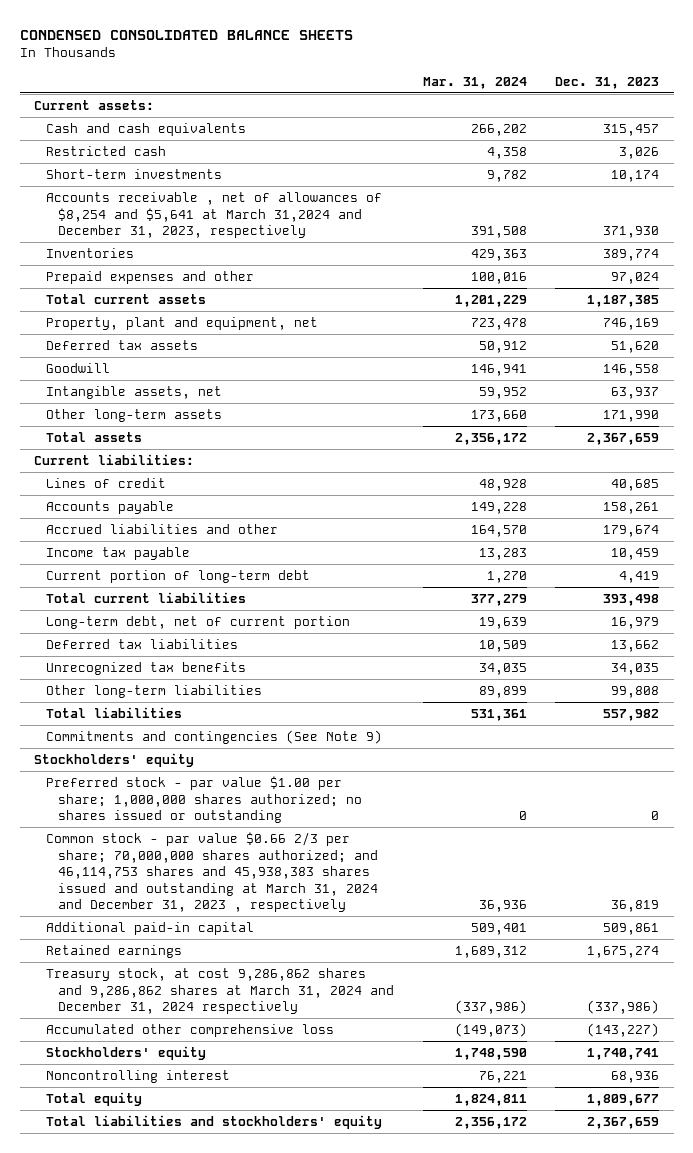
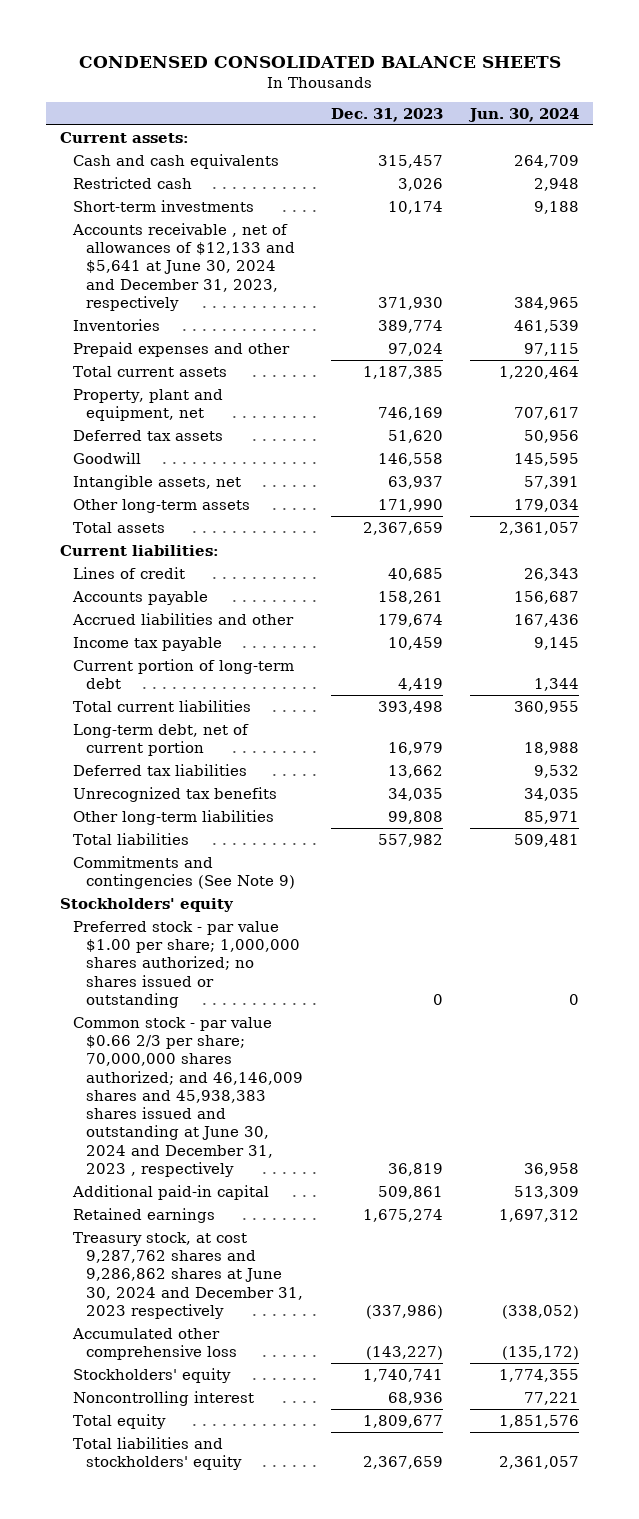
- | Mar. 31, 2024 | Dec. 31, 2023
+ | Dec. 31, 2023 | Jun. 30, 2024
- Accounts receivable , net of allowances of $8,254 and $5,641 at March 31,2024 and December 31, 2023, respectively | 391,508 | 371,930
+ Accounts receivable , net of allowances of $12,133 and $5,641 at June 30, 2024 and December 31, 2023, respectively | 371,930 | 384,965
- Common stock - par value $0.66 2/3 per share; 70,000,000 shares authorized; and 46,114,753 shares and 45,938,383 shares issued and outstanding at March 31, 2024 and December 31, 2023 , respectively | 36,936 | 36,819
+ Common stock - par value $0.66 2/3 per share; 70,000,000 shares authorized; and 46,146,009 shares and 45,938,383 shares issued and outstanding at June 30, 2024 and December 31, 2023 , respectively | 36,819 | 36,958
- Treasury stock, at cost 9,286,862 shares and 9,286,862 shares at March 31, 2024 and December 31, 2024 respectively | (337,986) | (337,986)
+ Treasury stock, at cost 9,287,762 shares and 9,286,862 shares at June 30, 2024 and December 31, 2023 respectively | (337,986) | (338,052)

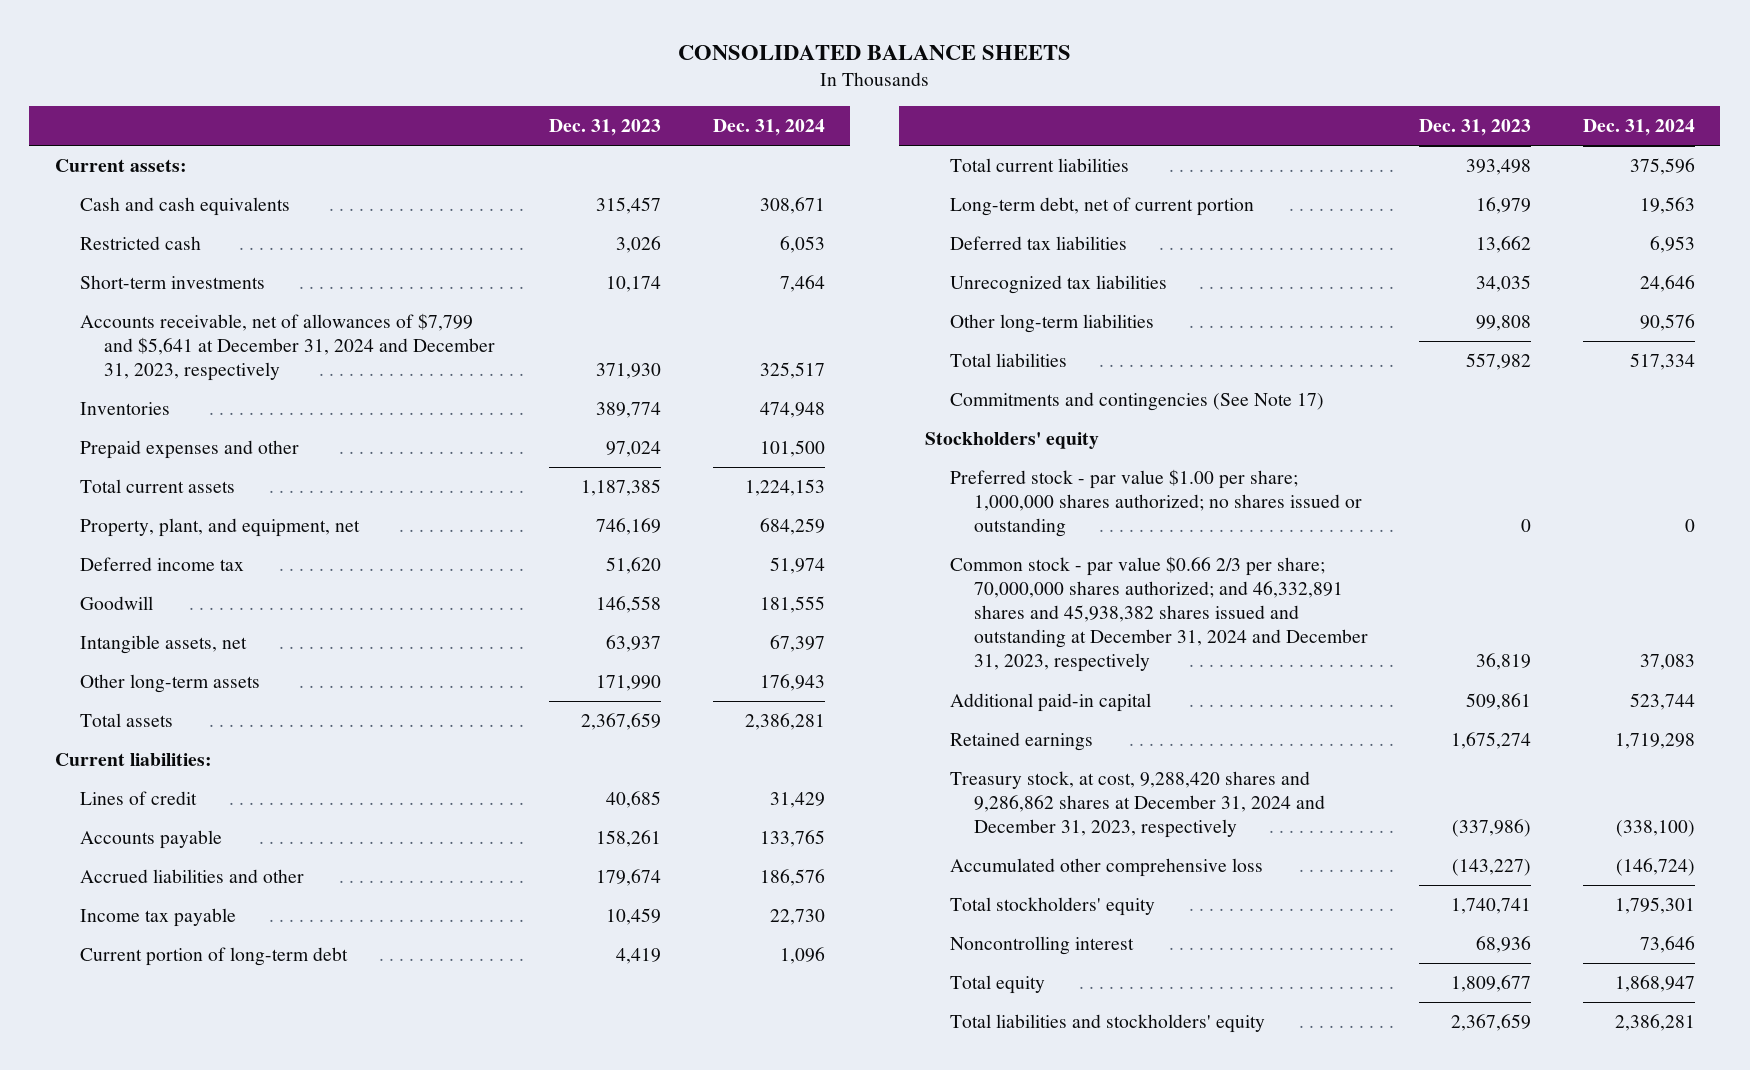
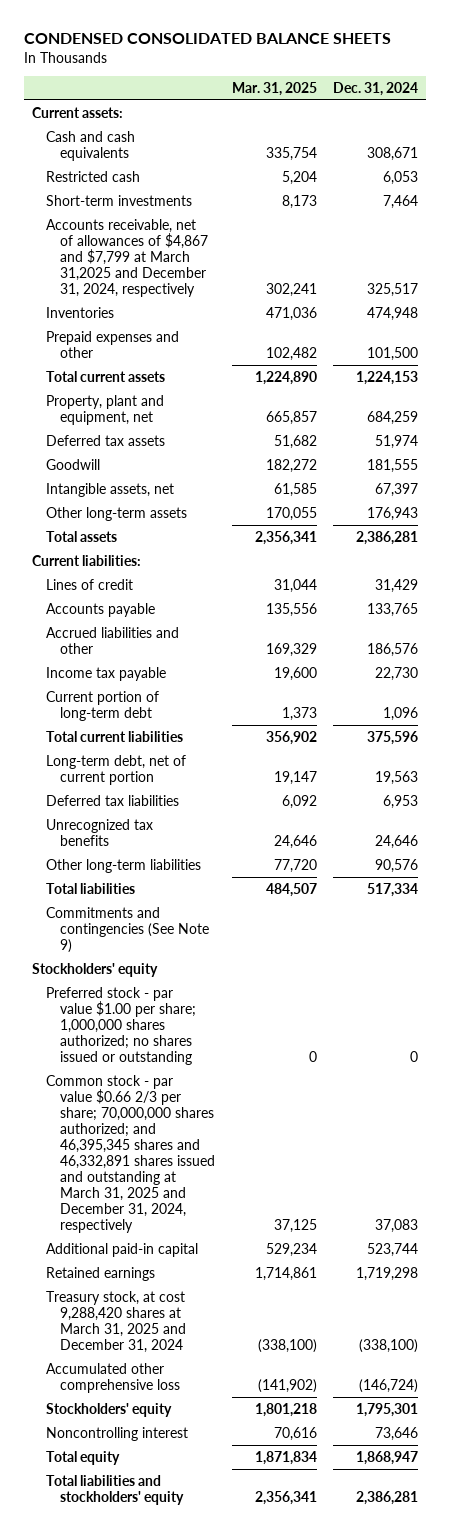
- CONSOLIDATED BALANCE SHEETS
+ CONDENSED CONSOLIDATED BALANCE SHEETS
- | Dec. 31, 2023 | Dec. 31, 2024
+ | Mar. 31, 2025 | Dec. 31, 2024
- Accounts receivable, net of allowances of $7,799 and $5,641 at December 31, 2024 and December 31, 2023, respectively | 371,930 | 325,517
+ Accounts receivable, net of allowances of $4,867 and $7,799 at March 31,2025 and December 31, 2024, respectively | 302,241 | 325,517
- Property, plant, and equipment, net | 746,169 | 684,259
- Deferred income tax | 51,620 | 51,974
+ Property, plant and equipment, net | 665,857 | 684,259
+ Deferred tax assets | 51,682 | 51,974
- Unrecognized tax liabilities | 34,035 | 24,646
+ Unrecognized tax benefits | 24,646 | 24,646
- Commitments and contingencies (See Note 17)
+ Commitments and contingencies (See Note 9)
- Common stock - par value $0.66 2/3 per share; 70,000,000 shares authorized; and 46,332,891 shares and 45,938,382 shares issued and outstanding at December 31, 2024 and December 31, 2023, respectively | 36,819 | 37,083
+ Common stock - par value $0.66 2/3 per share; 70,000,000 shares authorized; and 46,395,345 shares and 46,332,891 shares issued and outstanding at March 31, 2025 and December 31, 2024, respectively | 37,125 | 37,083
- Treasury stock, at cost, 9,288,420 shares and 9,286,862 shares at December 31, 2024 and December 31, 2023, respectively | (337,986) | (338,100)
+ Treasury stock, at cost 9,288,420 shares at March 31, 2025 and December 31, 2024 | (338,100) | (338,100)
- Total stockholders' equity | 1,740,741 | 1,795,301
+ Stockholders' equity | 1,801,218 | 1,795,301

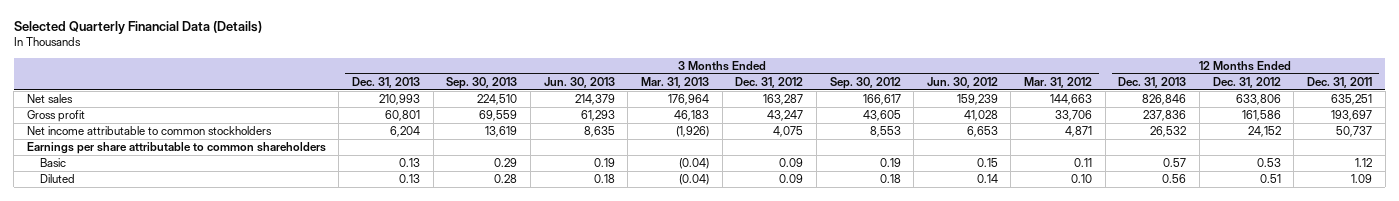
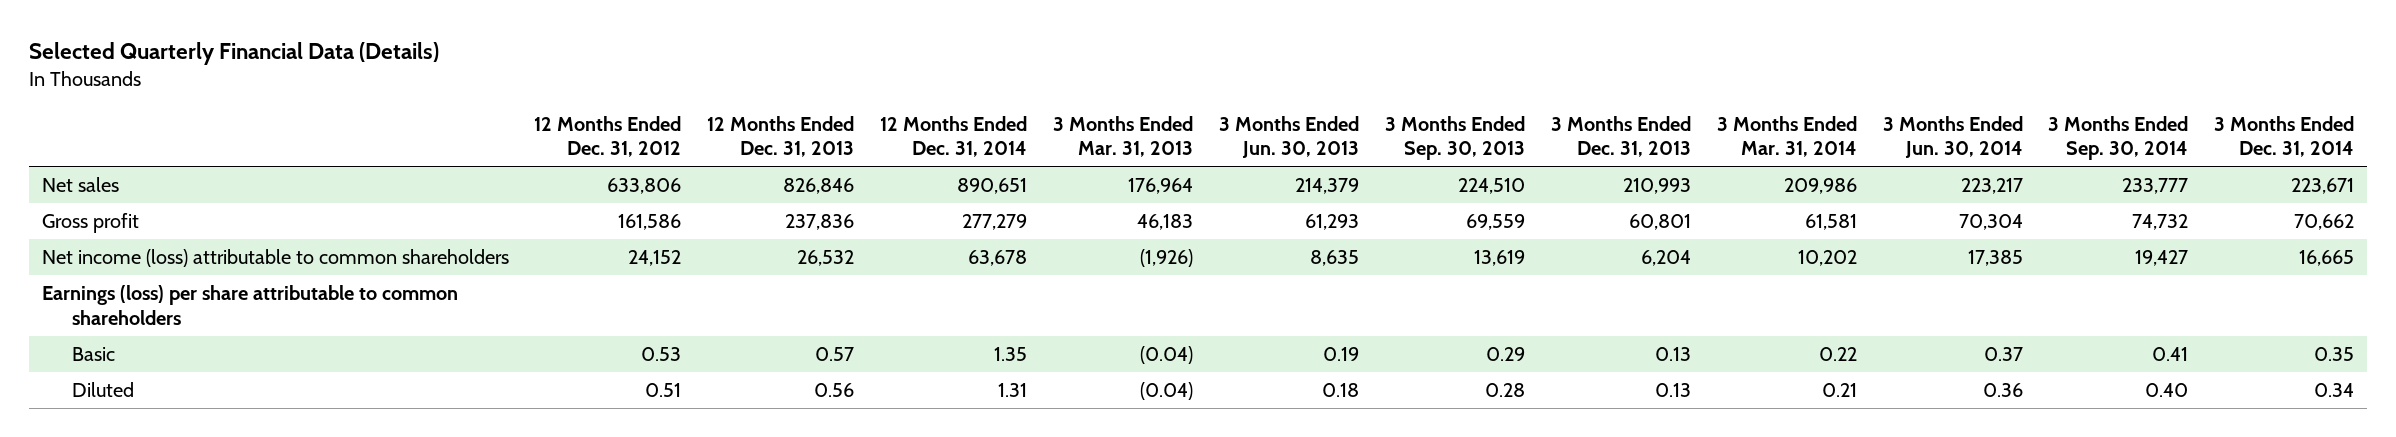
- | 3 Months Ended Dec. 31, 2013 | 3 Months Ended Sep. 30, 2013 | 3 Months Ended Jun. 30, 2013 | 3 Months Ended Mar. 31, 2013 | 3 Months Ended Dec. 31, 2012 | 3 Months Ended Sep. 30, 2012 | 3 Months Ended Jun. 30, 2012 | 3 Months Ended Mar. 31, 2012 | 12 Months Ended Dec. 31, 2013 | 12 Months Ended Dec. 31, 2012 | 12 Months Ended Dec. 31, 2011
+ | 12 Months Ended Dec. 31, 2012 | 12 Months Ended Dec. 31, 2013 | 12 Months Ended Dec. 31, 2014 | 3 Months Ended Mar. 31, 2013 | 3 Months Ended Jun. 30, 2013 | 3 Months Ended Sep. 30, 2013 | 3 Months Ended Dec. 31, 2013 | 3 Months Ended Mar. 31, 2014 | 3 Months Ended Jun. 30, 2014 | 3 Months Ended Sep. 30, 2014 | 3 Months Ended Dec. 31, 2014
- Net income attributable to common stockholders | 6,204 | 13,619 | 8,635 | (1,926) | 4,075 | 8,553 | 6,653 | 4,871 | 26,532 | 24,152 | 50,737
- Earnings per share attributable to common shareholders
+ Net income (loss) attributable to common shareholders | 24,152 | 26,532 | 63,678 | (1,926) | 8,635 | 13,619 | 6,204 | 10,202 | 17,385 | 19,427 | 16,665
+ Earnings (loss) per share attributable to common shareholders

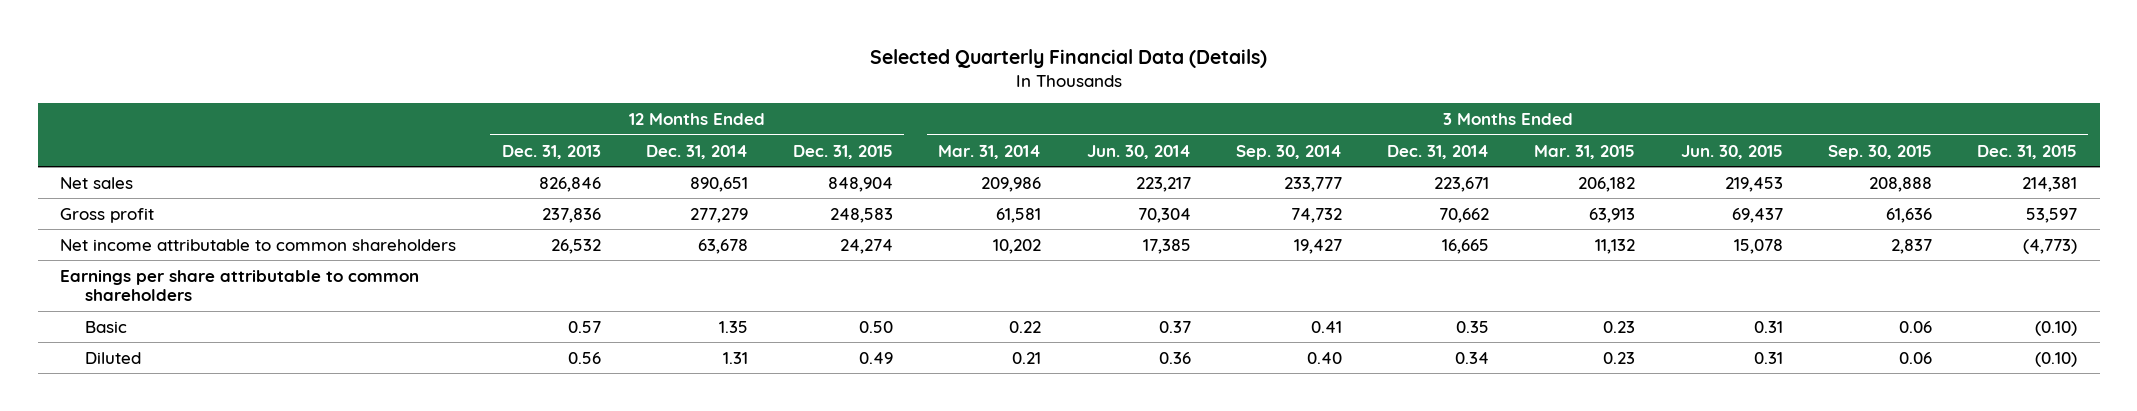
- | 12 Months Ended Dec. 31, 2012 | 12 Months Ended Dec. 31, 2013 | 12 Months Ended Dec. 31, 2014 | 3 Months Ended Mar. 31, 2013 | 3 Months Ended Jun. 30, 2013 | 3 Months Ended Sep. 30, 2013 | 3 Months Ended Dec. 31, 2013 | 3 Months Ended Mar. 31, 2014 | 3 Months Ended Jun. 30, 2014 | 3 Months Ended Sep. 30, 2014 | 3 Months Ended Dec. 31, 2014
+ | 12 Months Ended Dec. 31, 2013 | 12 Months Ended Dec. 31, 2014 | 12 Months Ended Dec. 31, 2015 | 3 Months Ended Mar. 31, 2014 | 3 Months Ended Jun. 30, 2014 | 3 Months Ended Sep. 30, 2014 | 3 Months Ended Dec. 31, 2014 | 3 Months Ended Mar. 31, 2015 | 3 Months Ended Jun. 30, 2015 | 3 Months Ended Sep. 30, 2015 | 3 Months Ended Dec. 31, 2015
- Net income (loss) attributable to common shareholders | 24,152 | 26,532 | 63,678 | (1,926) | 8,635 | 13,619 | 6,204 | 10,202 | 17,385 | 19,427 | 16,665
- Earnings (loss) per share attributable to common shareholders
+ Net income attributable to common shareholders | 26,532 | 63,678 | 24,274 | 10,202 | 17,385 | 19,427 | 16,665 | 11,132 | 15,078 | 2,837 | (4,773)
+ Earnings per share attributable to common shareholders

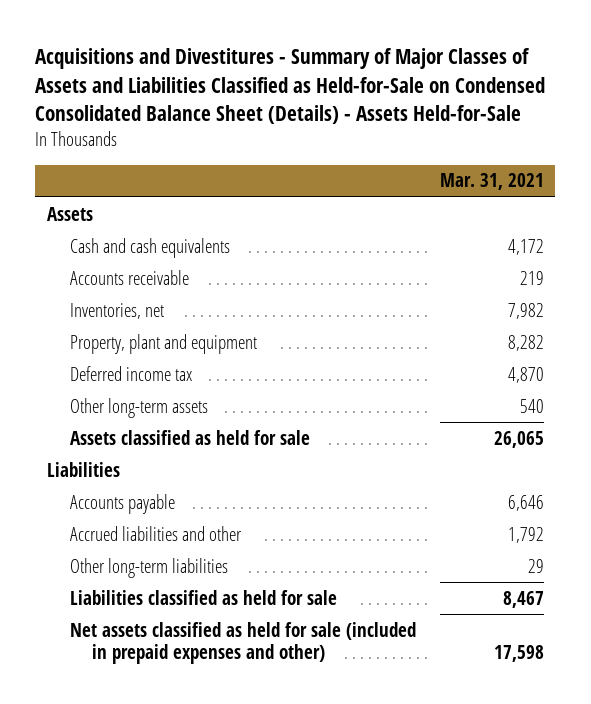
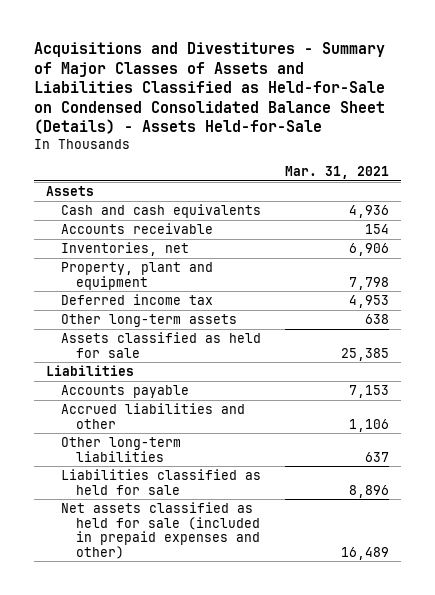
- Cash and cash equivalents | 4,172
- Accounts receivable | 219
- Inventories, net | 7,982
- Property, plant and equipment | 8,282
- Deferred income tax | 4,870
- Other long-term assets | 540
- Assets classified as held for sale | 26,065
+ Cash and cash equivalents | 4,936
+ Accounts receivable | 154
+ Inventories, net | 6,906
+ Property, plant and equipment | 7,798
+ Deferred income tax | 4,953
+ Other long-term assets | 638
+ Assets classified as held for sale | 25,385
- Accounts payable | 6,646
- Accrued liabilities and other | 1,792
- Other long-term liabilities | 29
- Liabilities classified as held for sale | 8,467
- Net assets classified as held for sale (included in prepaid expenses and other) | 17,598
+ Accounts payable | 7,153
+ Accrued liabilities and other | 1,106
+ Other long-term liabilities | 637
+ Liabilities classified as held for sale | 8,896
+ Net assets classified as held for sale (included in prepaid expenses and other) | 16,489

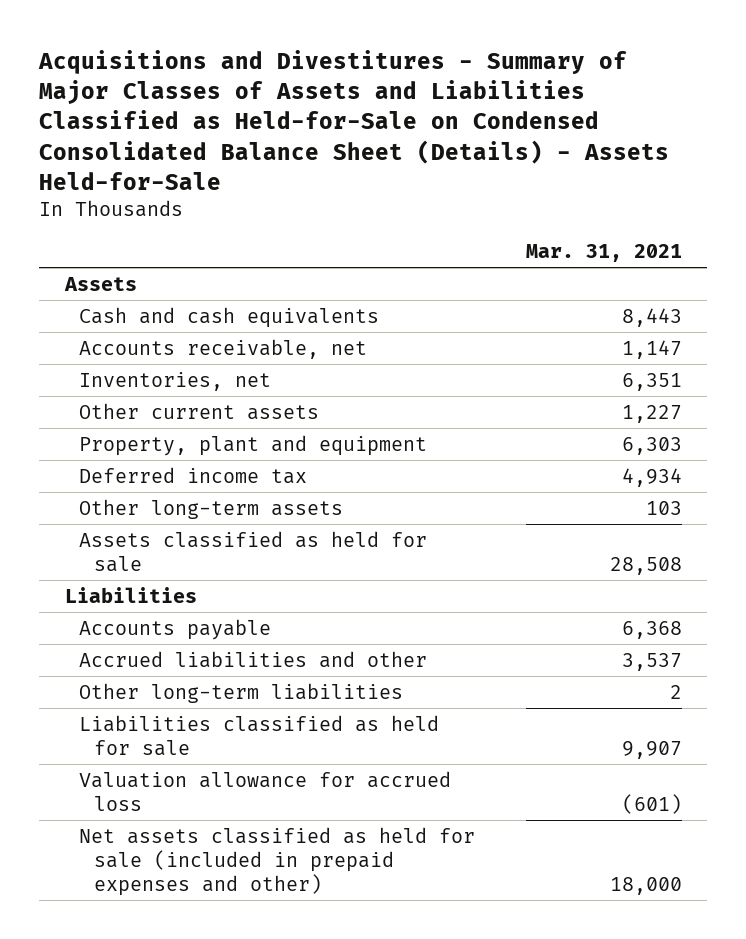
- Cash and cash equivalents | 4,936
- Accounts receivable | 154
- Inventories, net | 6,906
- Property, plant and equipment | 7,798
- Deferred income tax | 4,953
- Other long-term assets | 638
- Assets classified as held for sale | 25,385
+ Cash and cash equivalents | 8,443
+ Accounts receivable, net | 1,147
+ Inventories, net | 6,351
+ Other current assets | 1,227
+ Property, plant and equipment | 6,303
+ Deferred income tax | 4,934
+ Other long-term assets | 103
+ Assets classified as held for sale | 28,508
- Accounts payable | 7,153
- Accrued liabilities and other | 1,106
- Other long-term liabilities | 637
- Liabilities classified as held for sale | 8,896
- Net assets classified as held for sale (included in prepaid expenses and other) | 16,489
+ Accounts payable | 6,368
+ Accrued liabilities and other | 3,537
+ Other long-term liabilities | 2
+ Liabilities classified as held for sale | 9,907
+ Valuation allowance for accrued loss | (601)
+ Net assets classified as held for sale (included in prepaid expenses and other) | 18,000

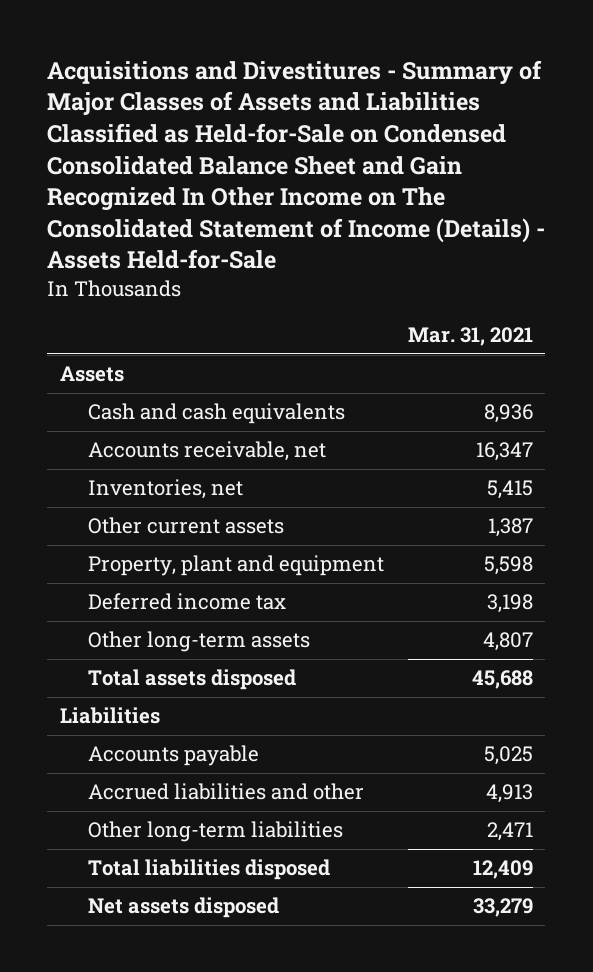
- Acquisitions and Divestitures - Summary of Major Classes of Assets and Liabilities Classified as Held-for-Sale on Condensed Consolidated Balance Sheet (Details) - Assets Held-for-Sale
+ Acquisitions and Divestitures - Summary of Major Classes of Assets and Liabilities Classified as Held-for-Sale on Condensed Consolidated Balance Sheet and Gain Recognized In Other Income on The Consolidated Statement of Income (Details) - Assets Held-for-Sale
- Cash and cash equivalents | 8,443
- Accounts receivable, net | 1,147
- Inventories, net | 6,351
- Other current assets | 1,227
- Property, plant and equipment | 6,303
- Deferred income tax | 4,934
- Other long-term assets | 103
- Assets classified as held for sale | 28,508
+ Cash and cash equivalents | 8,936
+ Accounts receivable, net | 16,347
+ Inventories, net | 5,415
+ Other current assets | 1,387
+ Property, plant and equipment | 5,598
+ Deferred income tax | 3,198
+ Other long-term assets | 4,807
+ Total assets disposed | 45,688
- Accounts payable | 6,368
- Accrued liabilities and other | 3,537
- Other long-term liabilities | 2
- Liabilities classified as held for sale | 9,907
- Valuation allowance for accrued loss | (601)
- Net assets classified as held for sale (included in prepaid expenses and other) | 18,000
+ Accounts payable | 5,025
+ Accrued liabilities and other | 4,913
+ Other long-term liabilities | 2,471
+ Total liabilities disposed | 12,409
+ Net assets disposed | 33,279

